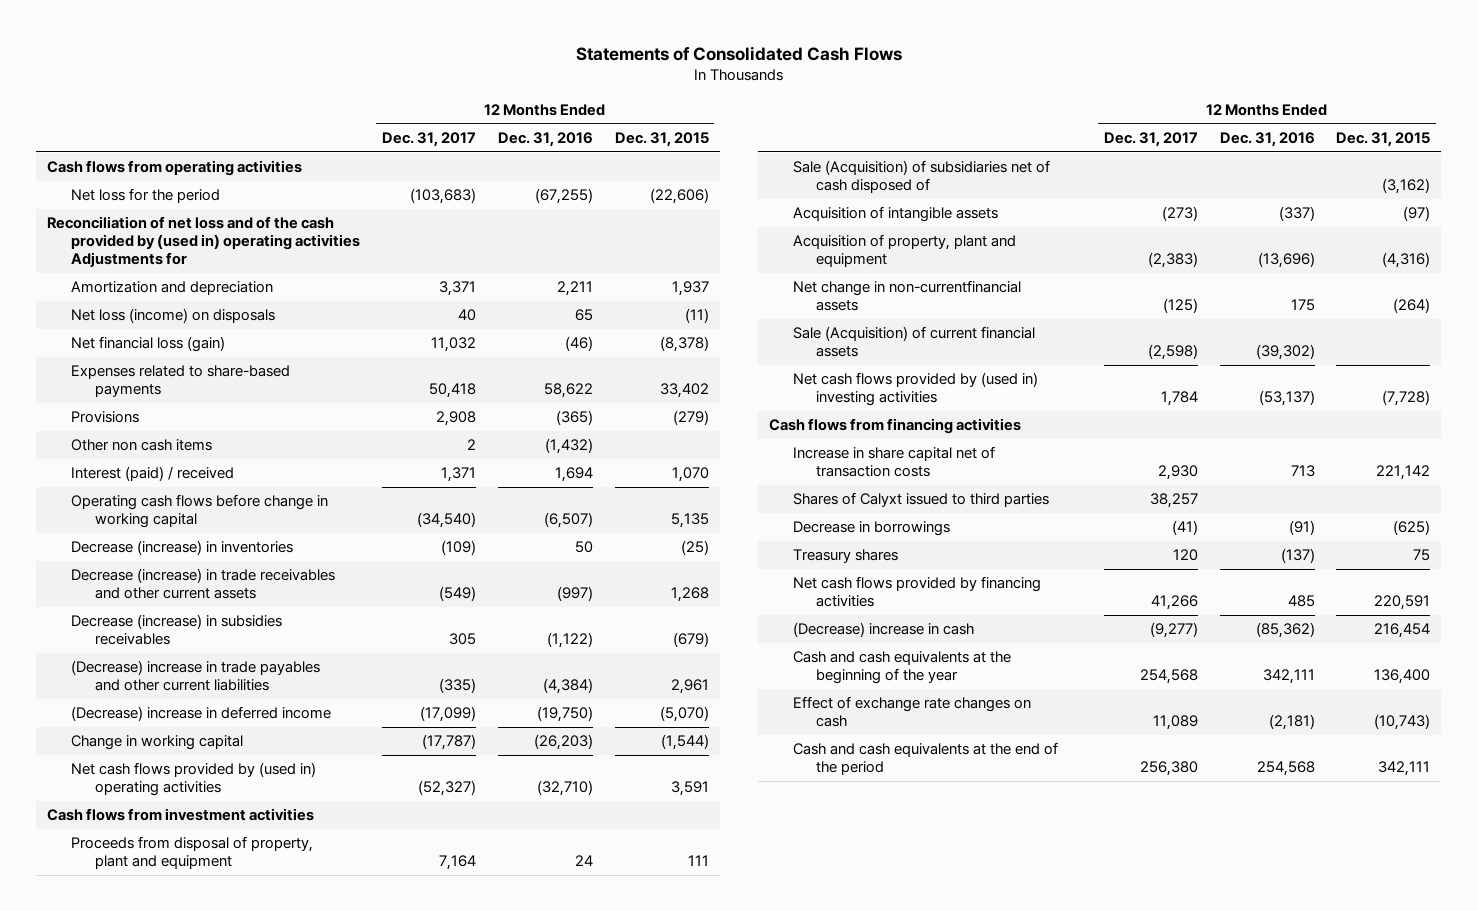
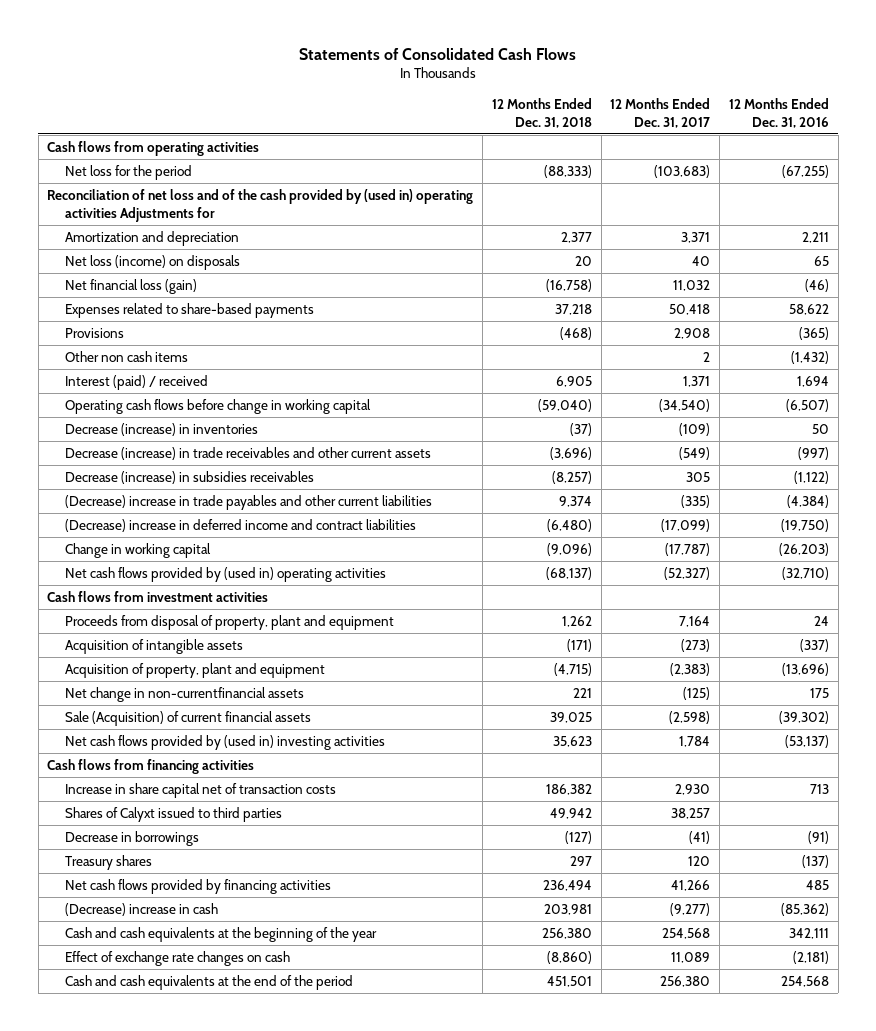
- | 12 Months Ended Dec. 31, 2017 | 12 Months Ended Dec. 31, 2016 | 12 Months Ended Dec. 31, 2015
+ | 12 Months Ended Dec. 31, 2018 | 12 Months Ended Dec. 31, 2017 | 12 Months Ended Dec. 31, 2016
- (Decrease) increase in deferred income | (17,099) | (19,750) | (5,070)
+ (Decrease) increase in deferred income and contract liabilities | (6,480) | (17,099) | (19,750)
- Sale (Acquisition) of subsidiaries net of cash disposed of | | | (3,162)

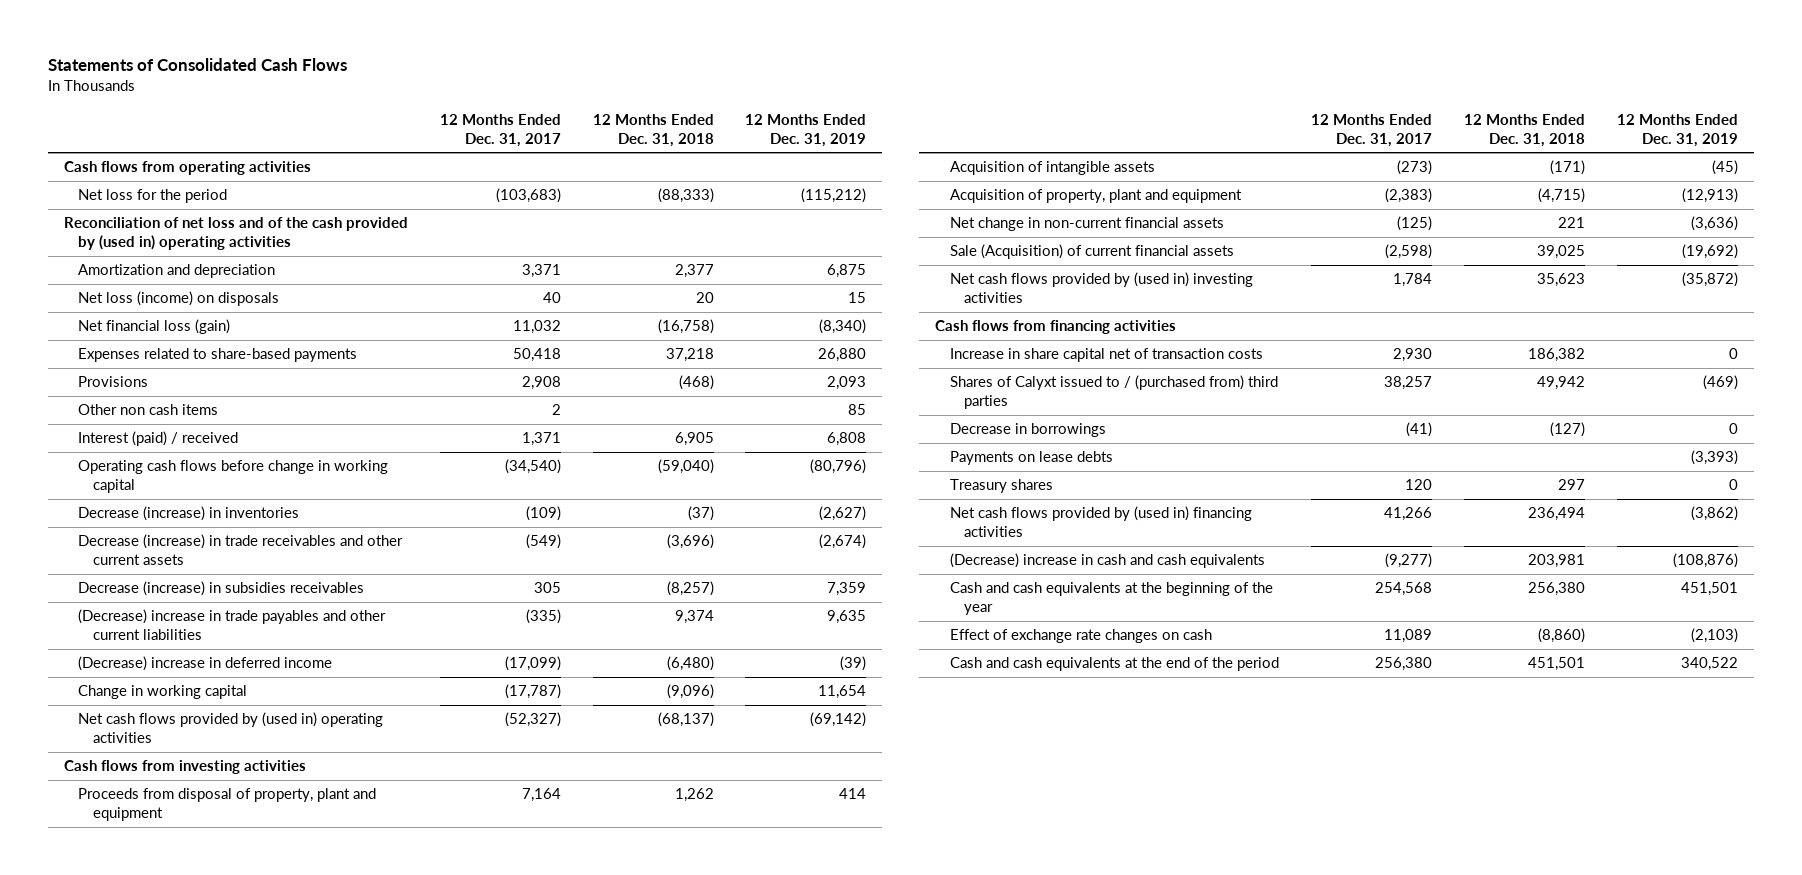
- | 12 Months Ended Dec. 31, 2018 | 12 Months Ended Dec. 31, 2017 | 12 Months Ended Dec. 31, 2016
+ | 12 Months Ended Dec. 31, 2017 | 12 Months Ended Dec. 31, 2018 | 12 Months Ended Dec. 31, 2019
- Reconciliation of net loss and of the cash provided by (used in) operating activities Adjustments for
+ Reconciliation of net loss and of the cash provided by (used in) operating activities
- (Decrease) increase in deferred income and contract liabilities | (6,480) | (17,099) | (19,750)
+ (Decrease) increase in deferred income | (17,099) | (6,480) | (39)
- Cash flows from investment activities
+ Cash flows from investing activities
- Net change in non-currentfinancial assets | 221 | (125) | 175
+ Net change in non-current financial assets | (125) | 221 | (3,636)
- Shares of Calyxt issued to third parties | 49,942 | 38,257 |
+ Shares of Calyxt issued to / (purchased from) third parties | 38,257 | 49,942 | (469)
+ Payments on lease debts | | | (3,393)
- Net cash flows provided by financing activities | 236,494 | 41,266 | 485
- (Decrease) increase in cash | 203,981 | (9,277) | (85,362)
+ Net cash flows provided by (used in) financing activities | 41,266 | 236,494 | (3,862)
+ (Decrease) increase in cash and cash equivalents | (9,277) | 203,981 | (108,876)

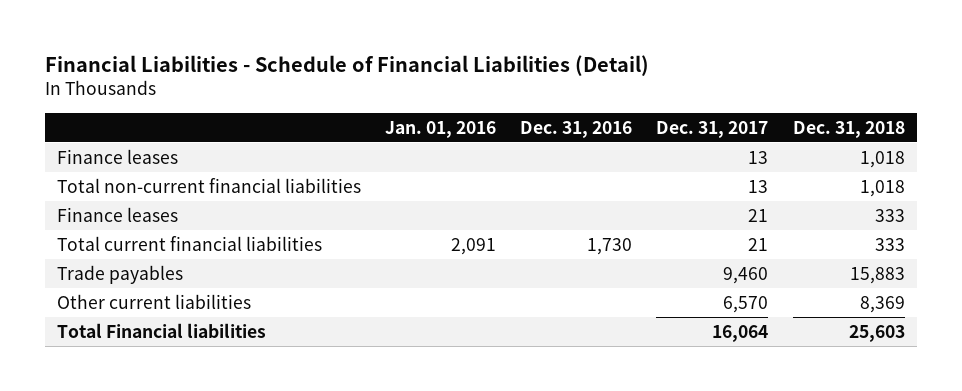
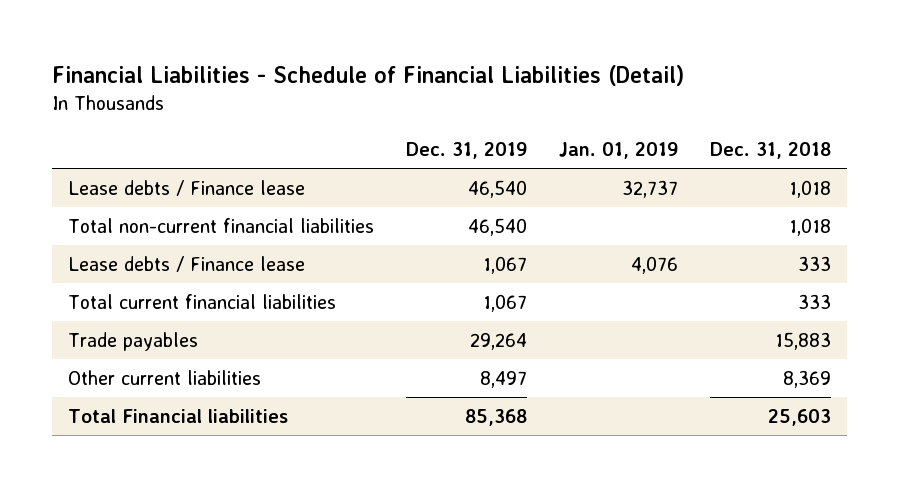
- | Jan. 01, 2016 | Dec. 31, 2016 | Dec. 31, 2017 | Dec. 31, 2018
+ | Dec. 31, 2019 | Jan. 01, 2019 | Dec. 31, 2018
- Finance leases | | | 13 | 1,018
+ Lease debts / Finance lease | 46,540 | 32,737 | 1,018
- Finance leases | | | 21 | 333
+ Lease debts / Finance lease | 1,067 | 4,076 | 333

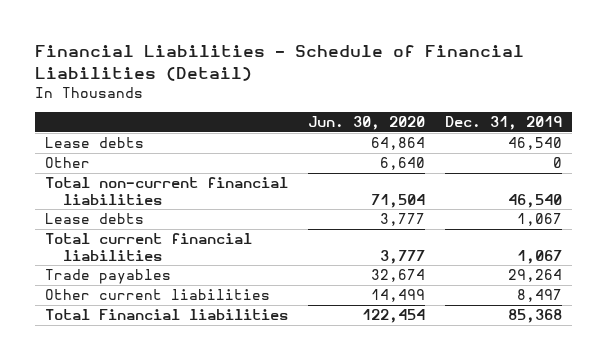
- | Dec. 31, 2019 | Jan. 01, 2019 | Dec. 31, 2018
+ | Jun. 30, 2020 | Dec. 31, 2019
- Lease debts / Finance lease | 46,540 | 32,737 | 1,018
+ Lease debts | 64,864 | 46,540
+ Other | 6,640 | 0
- Lease debts / Finance lease | 1,067 | 4,076 | 333
+ Lease debts | 3,777 | 1,067

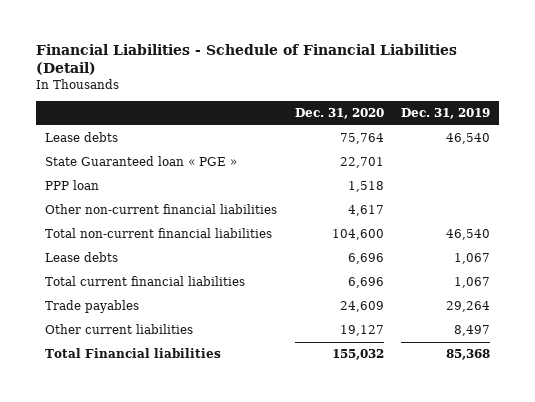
- | Jun. 30, 2020 | Dec. 31, 2019
+ | Dec. 31, 2020 | Dec. 31, 2019
- Other | 6,640 | 0
+ State Guaranteed loan « PGE » | 22,701 |
+ PPP loan | 1,518 |
+ Other non-current financial liabilities | 4,617 |

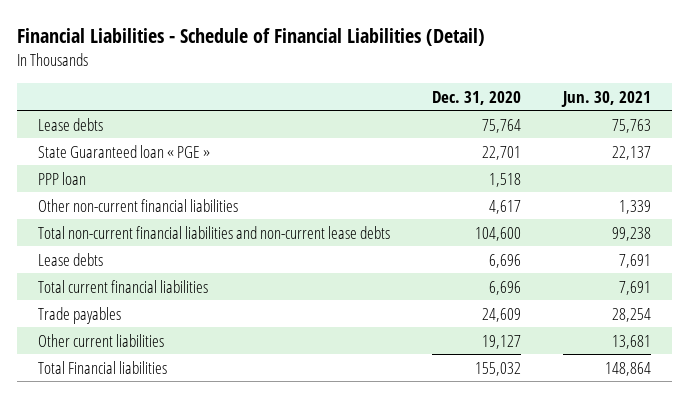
- | Dec. 31, 2020 | Dec. 31, 2019
+ | Dec. 31, 2020 | Jun. 30, 2021
- Total non-current financial liabilities | 104,600 | 46,540
+ Total non-current financial liabilities and non-current lease debts | 104,600 | 99,238

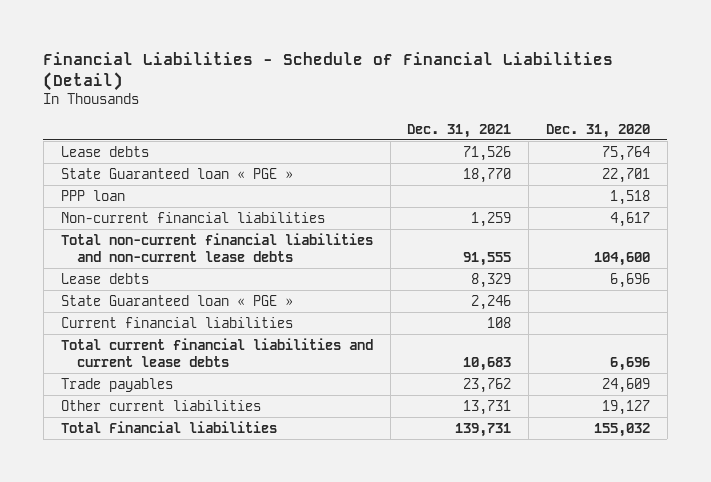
- | Dec. 31, 2020 | Jun. 30, 2021
+ | Dec. 31, 2021 | Dec. 31, 2020
- Other non-current financial liabilities | 4,617 | 1,339
+ Non-current financial liabilities | 1,259 | 4,617
- Total current financial liabilities | 6,696 | 7,691
+ State Guaranteed loan « PGE » | 2,246 |
+ Current financial liabilities | 108 |
+ Total current financial liabilities and current lease debts | 10,683 | 6,696

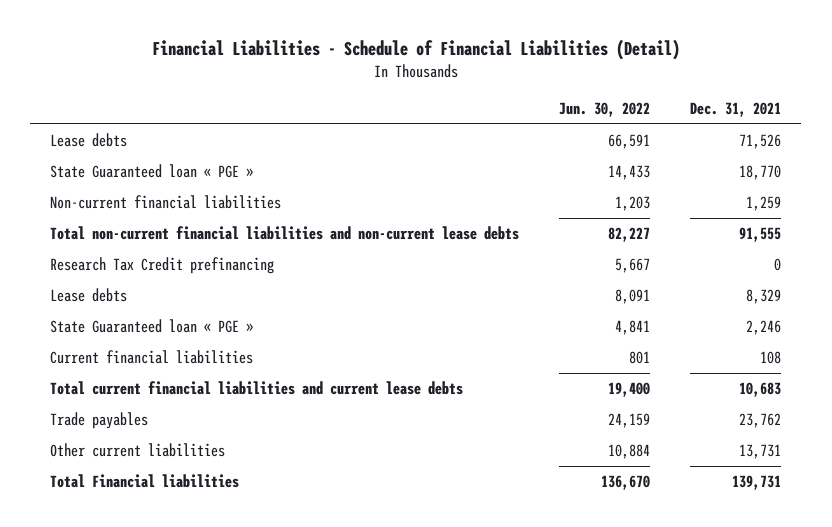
- | Dec. 31, 2021 | Dec. 31, 2020
+ | Jun. 30, 2022 | Dec. 31, 2021
- PPP loan | | 1,518
+ Research Tax Credit prefinancing | 5,667 | 0

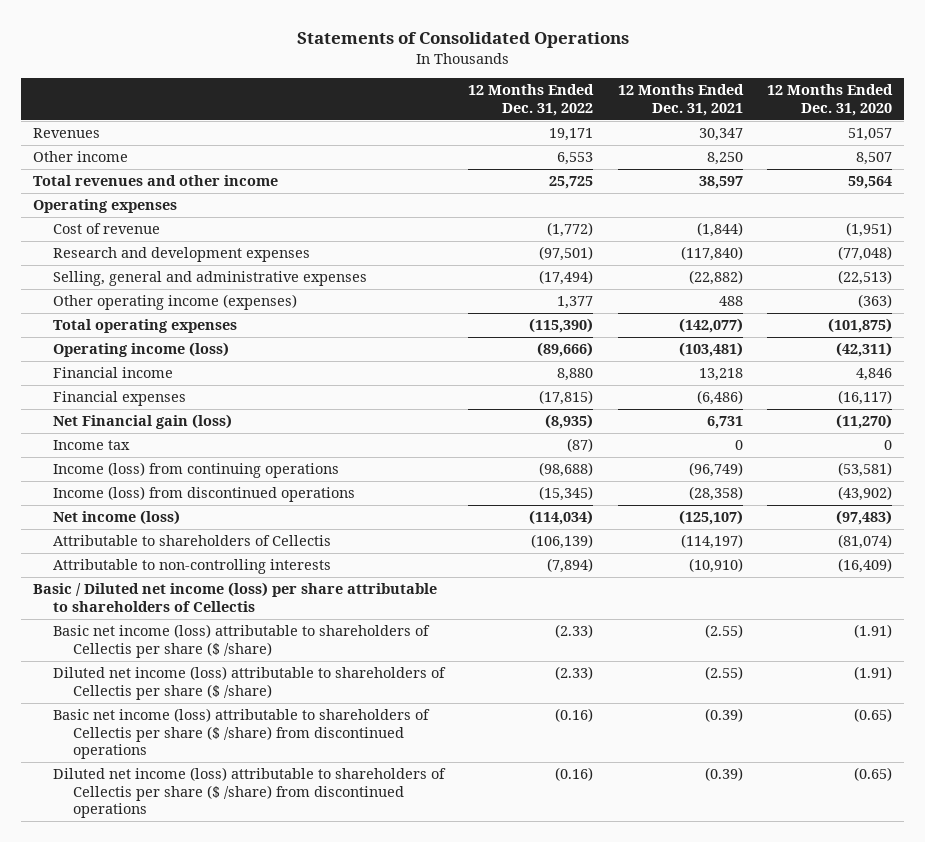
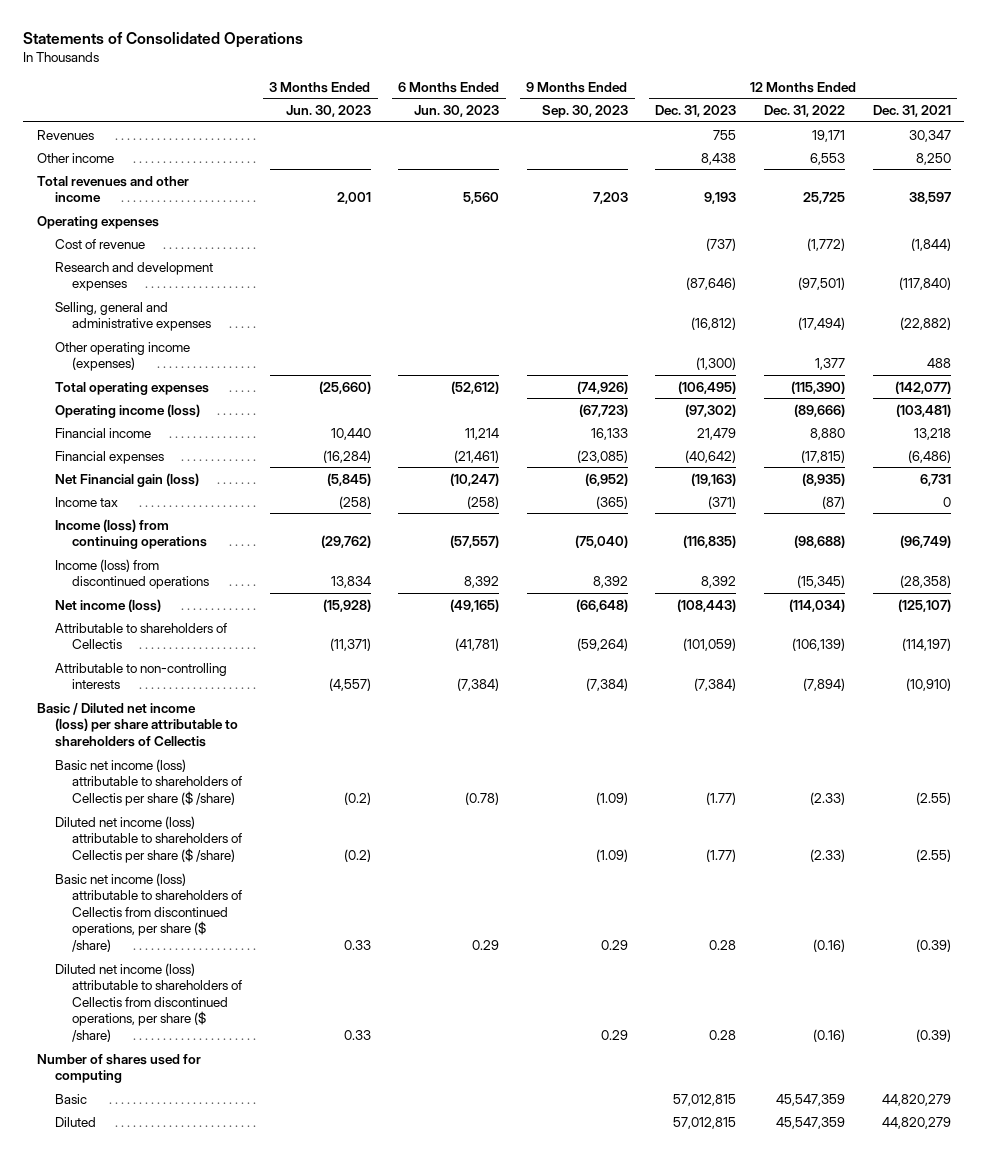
- | 12 Months Ended Dec. 31, 2022 | 12 Months Ended Dec. 31, 2021 | 12 Months Ended Dec. 31, 2020
+ | 3 Months Ended Jun. 30, 2023 | 6 Months Ended Jun. 30, 2023 | 9 Months Ended Sep. 30, 2023 | 12 Months Ended Dec. 31, 2023 | 12 Months Ended Dec. 31, 2022 | 12 Months Ended Dec. 31, 2021
- Basic net income (loss) attributable to shareholders of Cellectis per share ($ /share) from discontinued operations | (0.16) | (0.39) | (0.65)
- Diluted net income (loss) attributable to shareholders of Cellectis per share ($ /share) from discontinued operations | (0.16) | (0.39) | (0.65)
+ Basic net income (loss) attributable to shareholders of Cellectis from discontinued operations, per share ($ /share) | 0.33 | 0.29 | 0.29 | 0.28 | (0.16) | (0.39)
+ Diluted net income (loss) attributable to shareholders of Cellectis from discontinued operations, per share ($ /share) | 0.33 | | 0.29 | 0.28 | (0.16) | (0.39)
+ Number of shares used for computing
+ Basic | | | | 57,012,815 | 45,547,359 | 44,820,279
+ Diluted | | | | 57,012,815 | 45,547,359 | 44,820,279

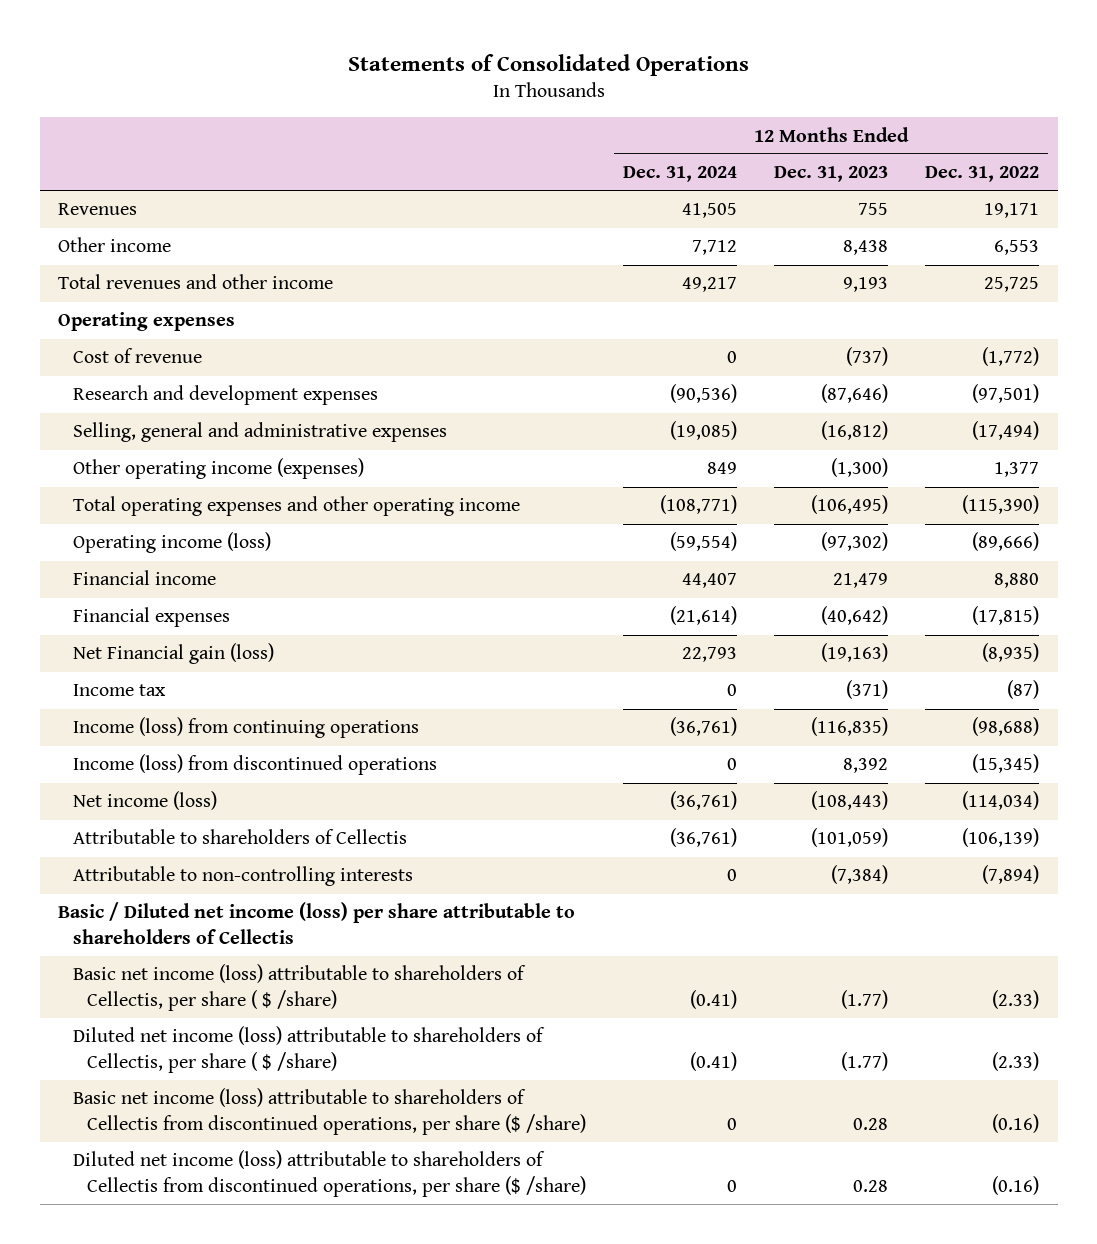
- | 3 Months Ended Jun. 30, 2023 | 6 Months Ended Jun. 30, 2023 | 9 Months Ended Sep. 30, 2023 | 12 Months Ended Dec. 31, 2023 | 12 Months Ended Dec. 31, 2022 | 12 Months Ended Dec. 31, 2021
+ | 12 Months Ended Dec. 31, 2024 | 12 Months Ended Dec. 31, 2023 | 12 Months Ended Dec. 31, 2022
- Total operating expenses | (25,660) | (52,612) | (74,926) | (106,495) | (115,390) | (142,077)
+ Total operating expenses and other operating income | (108,771) | (106,495) | (115,390)
- Basic net income (loss) attributable to shareholders of Cellectis per share ($ /share) | (0.2) | (0.78) | (1.09) | (1.77) | (2.33) | (2.55)
- Diluted net income (loss) attributable to shareholders of Cellectis per share ($ /share) | (0.2) | | (1.09) | (1.77) | (2.33) | (2.55)
+ Basic net income (loss) attributable to shareholders of Cellectis, per share ( $ /share) | (0.41) | (1.77) | (2.33)
+ Diluted net income (loss) attributable to shareholders of Cellectis, per share ( $ /share) | (0.41) | (1.77) | (2.33)
- Number of shares used for computing
- Basic | | | | 57,012,815 | 45,547,359 | 44,820,279
- Diluted | | | | 57,012,815 | 45,547,359 | 44,820,279

